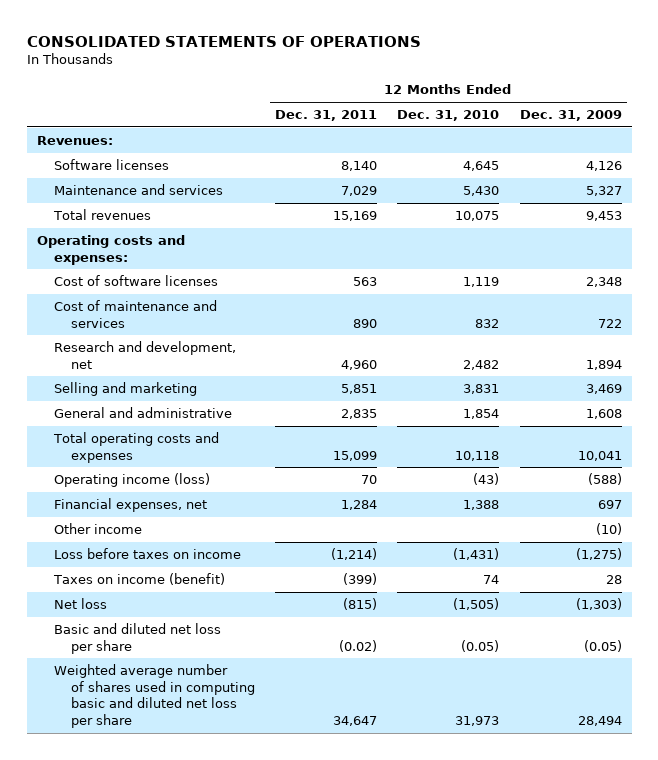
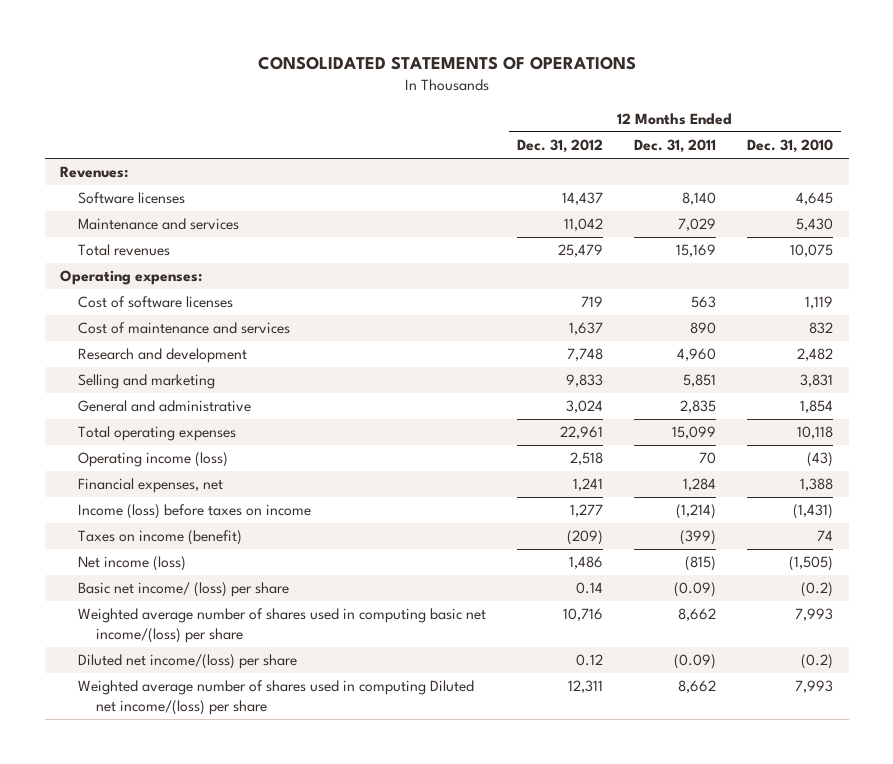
- | 12 Months Ended Dec. 31, 2011 | 12 Months Ended Dec. 31, 2010 | 12 Months Ended Dec. 31, 2009
+ | 12 Months Ended Dec. 31, 2012 | 12 Months Ended Dec. 31, 2011 | 12 Months Ended Dec. 31, 2010
- Operating costs and expenses:
+ Operating expenses:
- Research and development, net | 4,960 | 2,482 | 1,894
+ Research and development | 7,748 | 4,960 | 2,482
- Total operating costs and expenses | 15,099 | 10,118 | 10,041
+ Total operating expenses | 22,961 | 15,099 | 10,118
- Other income | | | (10)
- Loss before taxes on income | (1,214) | (1,431) | (1,275)
+ Income (loss) before taxes on income | 1,277 | (1,214) | (1,431)
- Net loss | (815) | (1,505) | (1,303)
- Basic and diluted net loss per share | (0.02) | (0.05) | (0.05)
- Weighted average number of shares used in computing basic and diluted net loss per share | 34,647 | 31,973 | 28,494
+ Net income (loss) | 1,486 | (815) | (1,505)
+ Basic net income/ (loss) per share | 0.14 | (0.09) | (0.2)
+ Weighted average number of shares used in computing basic net income/(loss) per share | 10,716 | 8,662 | 7,993
+ Diluted net income/(loss) per share | 0.12 | (0.09) | (0.2)
+ Weighted average number of shares used in computing Diluted net income/(loss) per share | 12,311 | 8,662 | 7,993

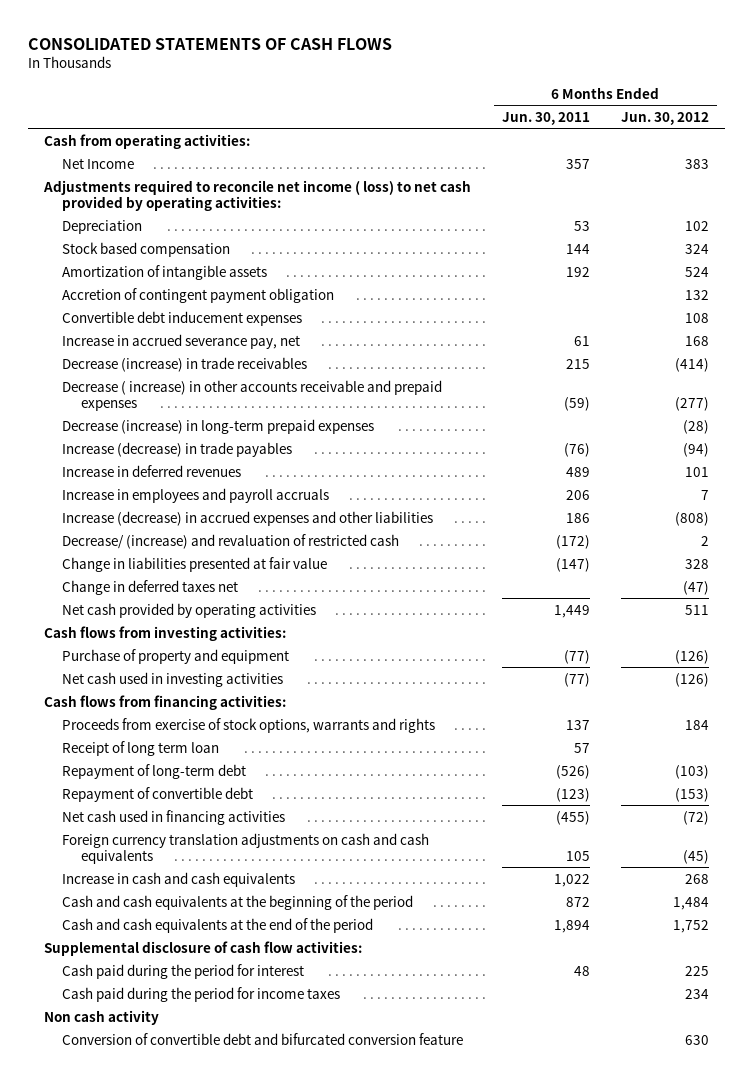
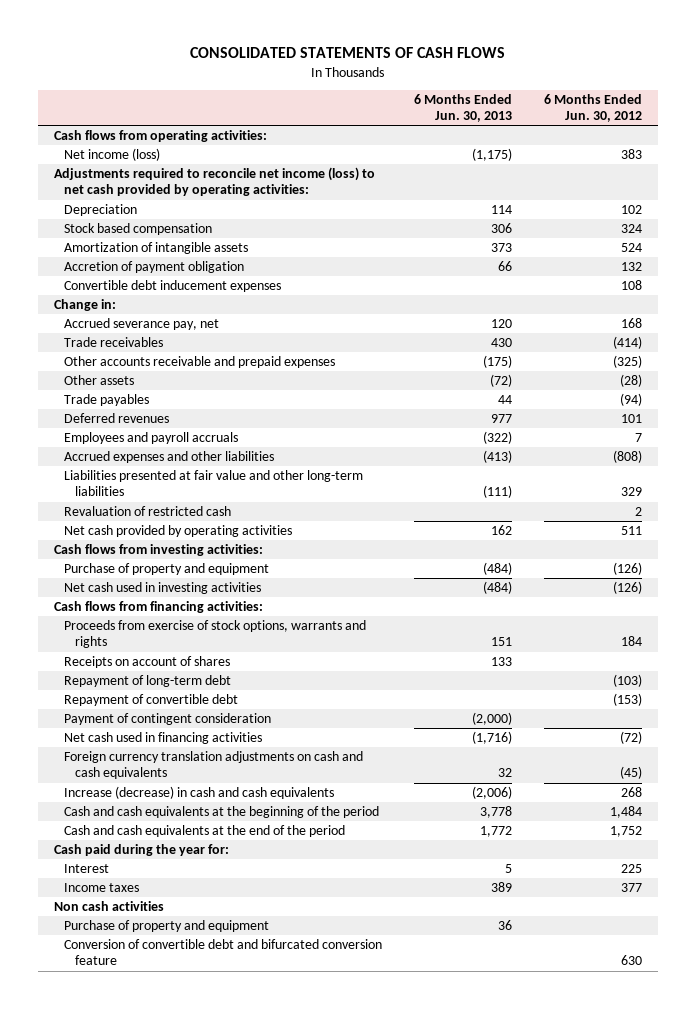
- | 6 Months Ended Jun. 30, 2011 | 6 Months Ended Jun. 30, 2012
+ | 6 Months Ended Jun. 30, 2013 | 6 Months Ended Jun. 30, 2012
- Cash from operating activities:
- Net Income | 357 | 383
- Adjustments required to reconcile net income ( loss) to net cash provided by operating activities:
+ Cash flows from operating activities:
+ Net income (loss) | (1,175) | 383
+ Adjustments required to reconcile net income (loss) to net cash provided by operating activities:
- Accretion of contingent payment obligation | | 132
+ Accretion of payment obligation | 66 | 132
- Increase in accrued severance pay, net | 61 | 168
- Decrease (increase) in trade receivables | 215 | (414)
- Decrease ( increase) in other accounts receivable and prepaid expenses | (59) | (277)
- Decrease (increase) in long-term prepaid expenses | | (28)
- Increase (decrease) in trade payables | (76) | (94)
- Increase in deferred revenues | 489 | 101
- Increase in employees and payroll accruals | 206 | 7
- Increase (decrease) in accrued expenses and other liabilities | 186 | (808)
- Decrease/ (increase) and revaluation of restricted cash | (172) | 2
- Change in liabilities presented at fair value | (147) | 328
- Change in deferred taxes net | | (47)
+ Change in:
+ Accrued severance pay, net | 120 | 168
+ Trade receivables | 430 | (414)
+ Other accounts receivable and prepaid expenses | (175) | (325)
+ Other assets | (72) | (28)
+ Trade payables | 44 | (94)
+ Deferred revenues | 977 | 101
+ Employees and payroll accruals | (322) | 7
+ Accrued expenses and other liabilities | (413) | (808)
+ Liabilities presented at fair value and other long-term liabilities | (111) | 329
+ Revaluation of restricted cash | | 2
- Receipt of long term loan | 57 |
+ Receipts on account of shares | 133 |
+ Payment of contingent consideration | (2,000) |
- Increase in cash and cash equivalents | 1,022 | 268
+ Increase (decrease) in cash and cash equivalents | (2,006) | 268
- Supplemental disclosure of cash flow activities:
- Cash paid during the period for interest | 48 | 225
- Cash paid during the period for income taxes | | 234
- Non cash activity
+ Cash paid during the year for:
+ Interest | 5 | 225
+ Income taxes | 389 | 377
+ Non cash activities
+ Purchase of property and equipment | 36 |

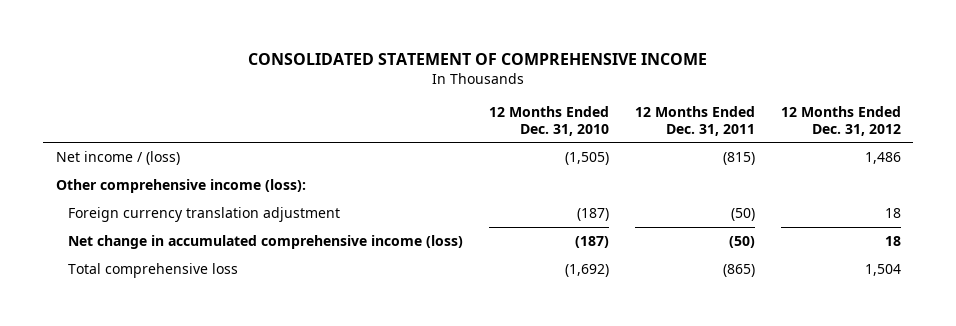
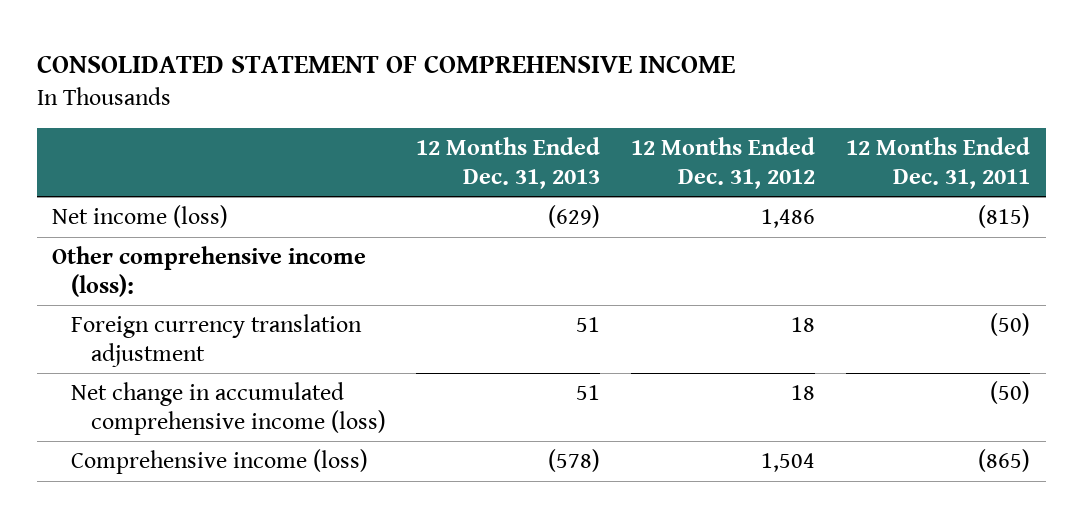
- | 12 Months Ended Dec. 31, 2010 | 12 Months Ended Dec. 31, 2011 | 12 Months Ended Dec. 31, 2012
+ | 12 Months Ended Dec. 31, 2013 | 12 Months Ended Dec. 31, 2012 | 12 Months Ended Dec. 31, 2011
- Net income / (loss) | (1,505) | (815) | 1,486
+ Net income (loss) | (629) | 1,486 | (815)
- Total comprehensive loss | (1,692) | (865) | 1,504
+ Comprehensive income (loss) | (578) | 1,504 | (865)

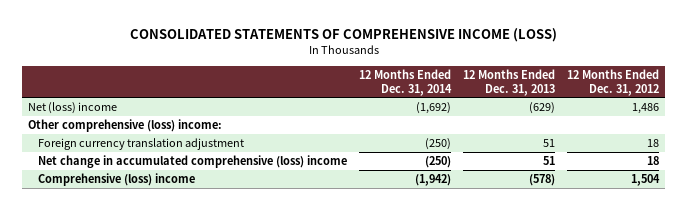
- CONSOLIDATED STATEMENT OF COMPREHENSIVE INCOME
+ CONSOLIDATED STATEMENTS OF COMPREHENSIVE INCOME (LOSS)
- | 12 Months Ended Dec. 31, 2013 | 12 Months Ended Dec. 31, 2012 | 12 Months Ended Dec. 31, 2011
+ | 12 Months Ended Dec. 31, 2014 | 12 Months Ended Dec. 31, 2013 | 12 Months Ended Dec. 31, 2012
- Net income (loss) | (629) | 1,486 | (815)
- Other comprehensive income (loss):
+ Net (loss) income | (1,692) | (629) | 1,486
+ Other comprehensive (loss) income:
- Net change in accumulated comprehensive income (loss) | 51 | 18 | (50)
- Comprehensive income (loss) | (578) | 1,504 | (865)
+ Net change in accumulated comprehensive (loss) income | (250) | 51 | 18
+ Comprehensive (loss) income | (1,942) | (578) | 1,504

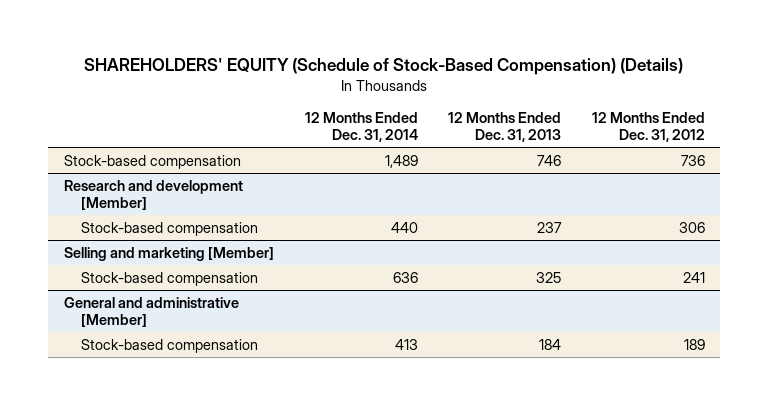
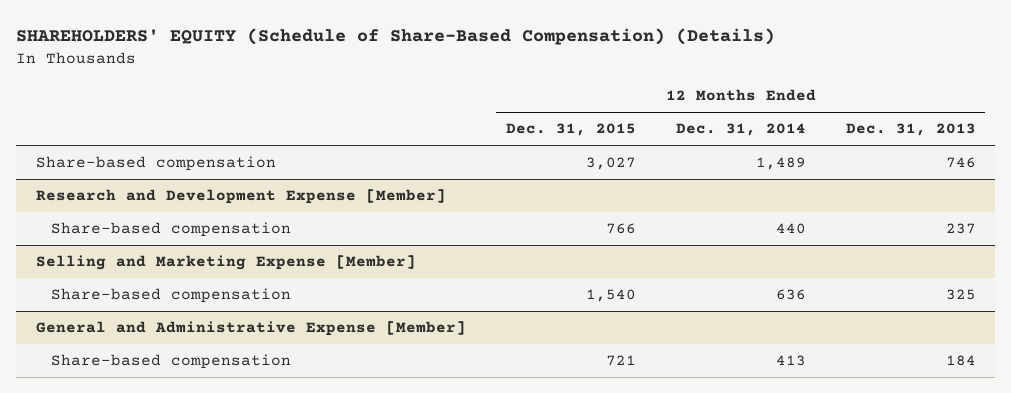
- SHAREHOLDERS' EQUITY (Schedule of Stock-Based Compensation) (Details)
+ SHAREHOLDERS' EQUITY (Schedule of Share-Based Compensation) (Details)
- | 12 Months Ended Dec. 31, 2014 | 12 Months Ended Dec. 31, 2013 | 12 Months Ended Dec. 31, 2012
+ | 12 Months Ended Dec. 31, 2015 | 12 Months Ended Dec. 31, 2014 | 12 Months Ended Dec. 31, 2013
- Stock-based compensation | 1,489 | 746 | 736
- Research and development [Member]
- Stock-based compensation | 440 | 237 | 306
- Selling and marketing [Member]
- Stock-based compensation | 636 | 325 | 241
- General and administrative [Member]
- Stock-based compensation | 413 | 184 | 189
+ Share-based compensation | 3,027 | 1,489 | 746
+ Research and Development Expense [Member]
+ Share-based compensation | 766 | 440 | 237
+ Selling and Marketing Expense [Member]
+ Share-based compensation | 1,540 | 636 | 325
+ General and Administrative Expense [Member]
+ Share-based compensation | 721 | 413 | 184

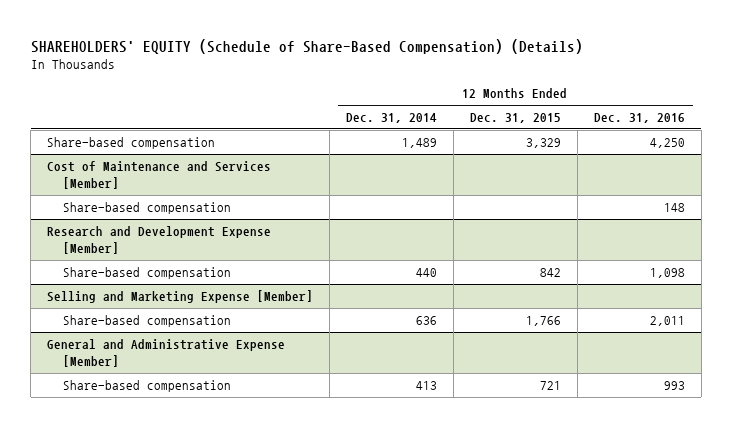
- | 12 Months Ended Dec. 31, 2015 | 12 Months Ended Dec. 31, 2014 | 12 Months Ended Dec. 31, 2013
+ | 12 Months Ended Dec. 31, 2014 | 12 Months Ended Dec. 31, 2015 | 12 Months Ended Dec. 31, 2016
- Share-based compensation | 3,027 | 1,489 | 746
+ Share-based compensation | 1,489 | 3,329 | 4,250
+ Cost of Maintenance and Services [Member]
+ Share-based compensation | | | 148
@ Research and Development Expense [Member]
- Share-based compensation | 766 | 440 | 237
+ Share-based compensation | 440 | 842 | 1,098
@ Selling and Marketing Expense [Member]
- Share-based compensation | 1,540 | 636 | 325
+ Share-based compensation | 636 | 1,766 | 2,011

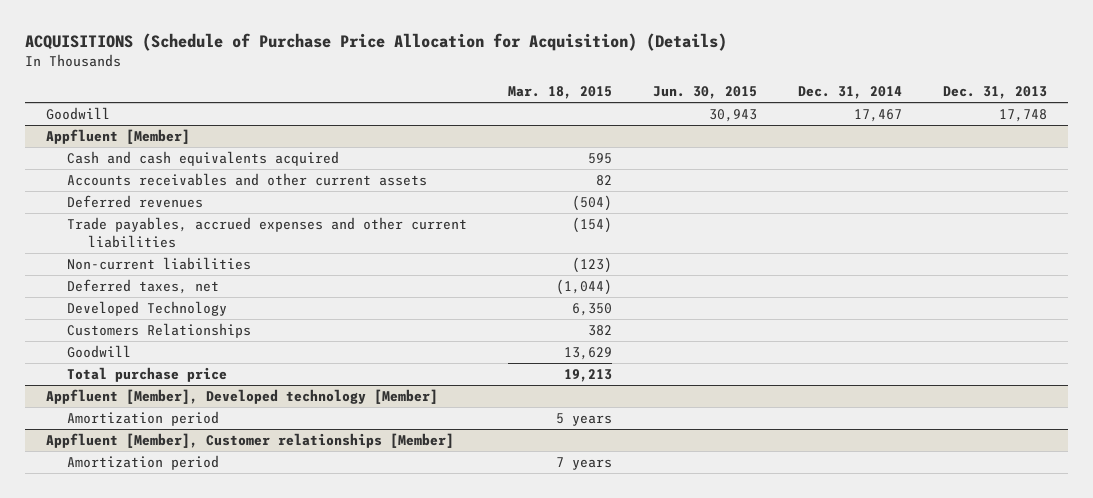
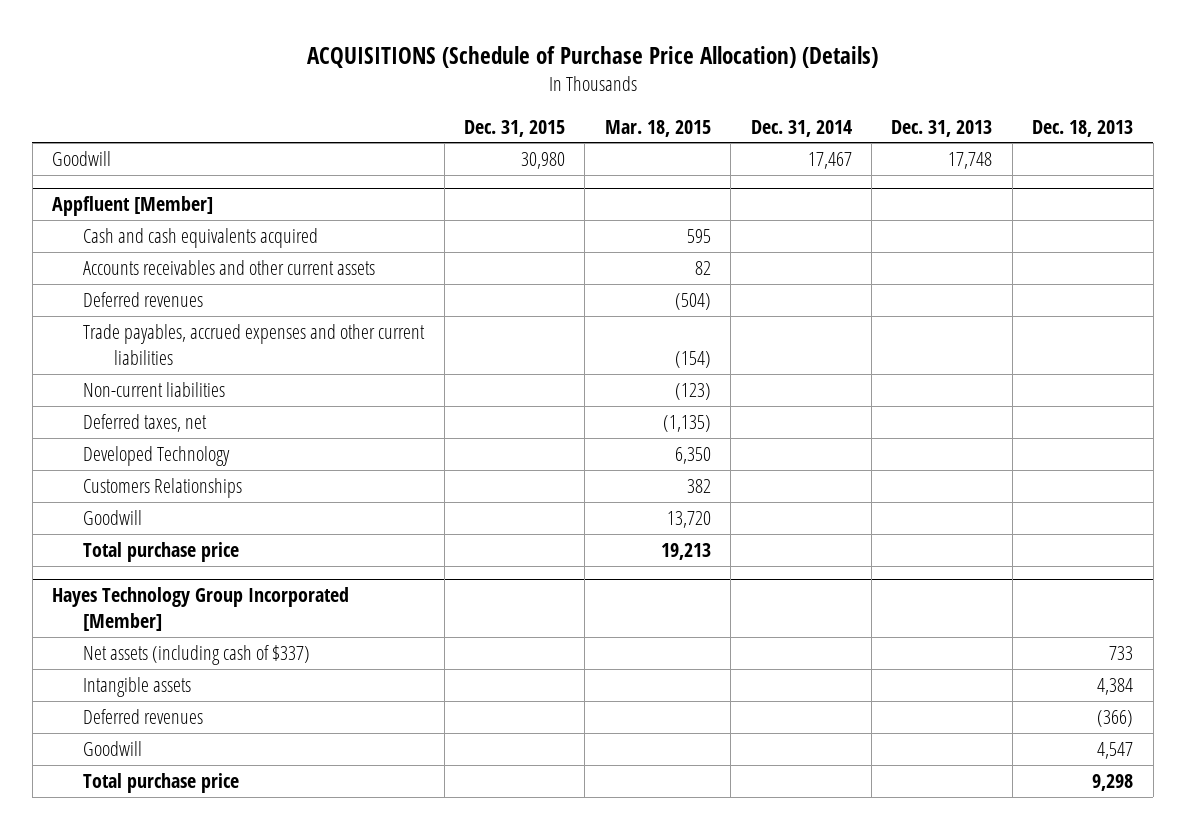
- ACQUISITIONS (Schedule of Purchase Price Allocation for Acquisition) (Details)
+ ACQUISITIONS (Schedule of Purchase Price Allocation) (Details)
- | Mar. 18, 2015 | Jun. 30, 2015 | Dec. 31, 2014 | Dec. 31, 2013
+ | Dec. 31, 2015 | Mar. 18, 2015 | Dec. 31, 2014 | Dec. 31, 2013 | Dec. 18, 2013
@ Appfluent [Member]
- Deferred taxes, net | (1,044) | | |
+ Deferred taxes, net | | (1,135) | | |
- Goodwill | 13,629 | | |
+ Goodwill | | 13,720 | | |
- Appfluent [Member], Developed technology [Member]
- Amortization period | 5 years | | |
- Appfluent [Member], Customer relationships [Member]
- Amortization period | 7 years | | |
+ Hayes Technology Group Incorporated [Member]
+ Net assets (including cash of $337) | | | | | 733
+ Intangible assets | | | | | 4,384
+ Deferred revenues | | | | | (366)
+ Goodwill | | | | | 4,547
+ Total purchase price | | | | | 9,298

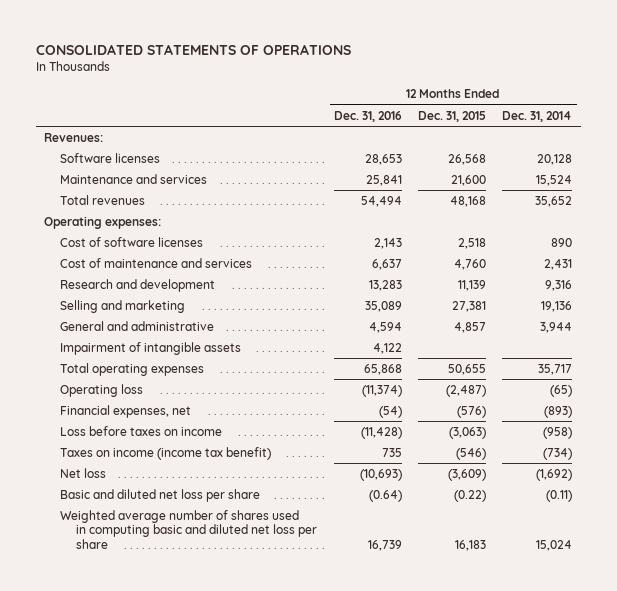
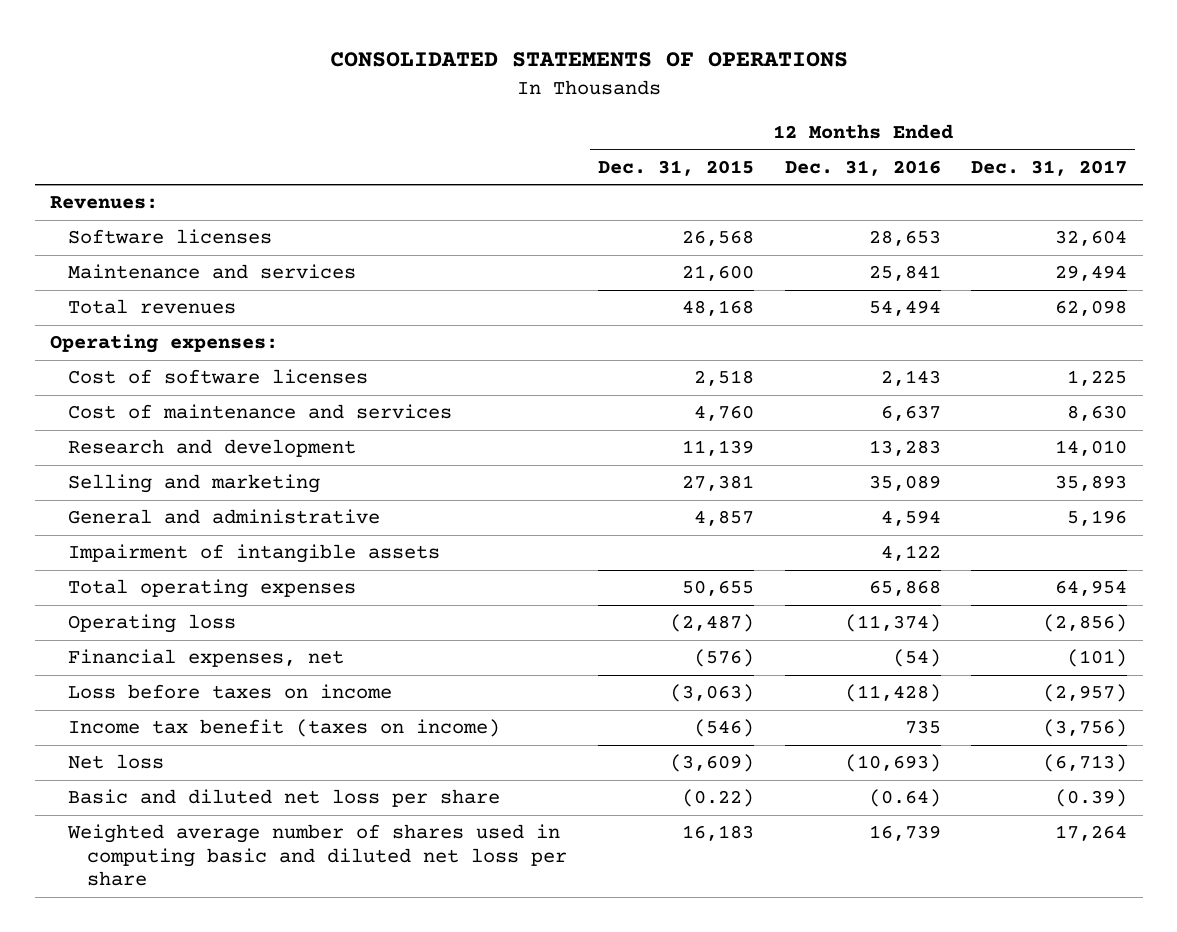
- | 12 Months Ended Dec. 31, 2016 | 12 Months Ended Dec. 31, 2015 | 12 Months Ended Dec. 31, 2014
+ | 12 Months Ended Dec. 31, 2015 | 12 Months Ended Dec. 31, 2016 | 12 Months Ended Dec. 31, 2017
- Taxes on income (income tax benefit) | 735 | (546) | (734)
+ Income tax benefit (taxes on income) | (546) | 735 | (3,756)

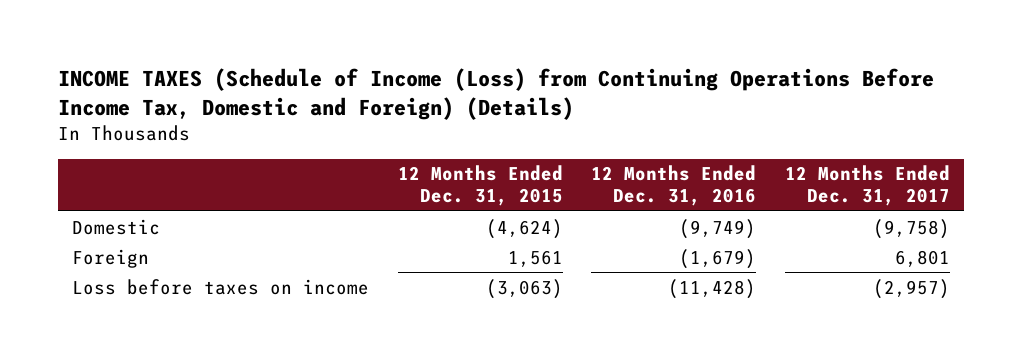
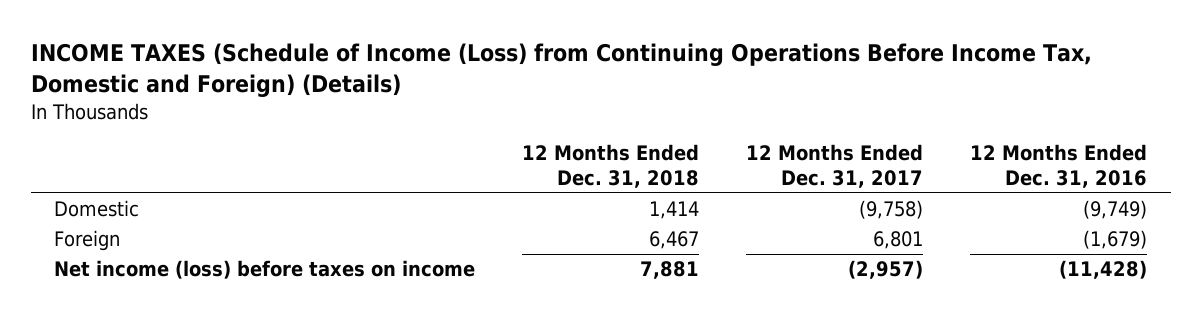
- | 12 Months Ended Dec. 31, 2015 | 12 Months Ended Dec. 31, 2016 | 12 Months Ended Dec. 31, 2017
+ | 12 Months Ended Dec. 31, 2018 | 12 Months Ended Dec. 31, 2017 | 12 Months Ended Dec. 31, 2016
- Loss before taxes on income | (3,063) | (11,428) | (2,957)
+ Net income (loss) before taxes on income | 7,881 | (2,957) | (11,428)

